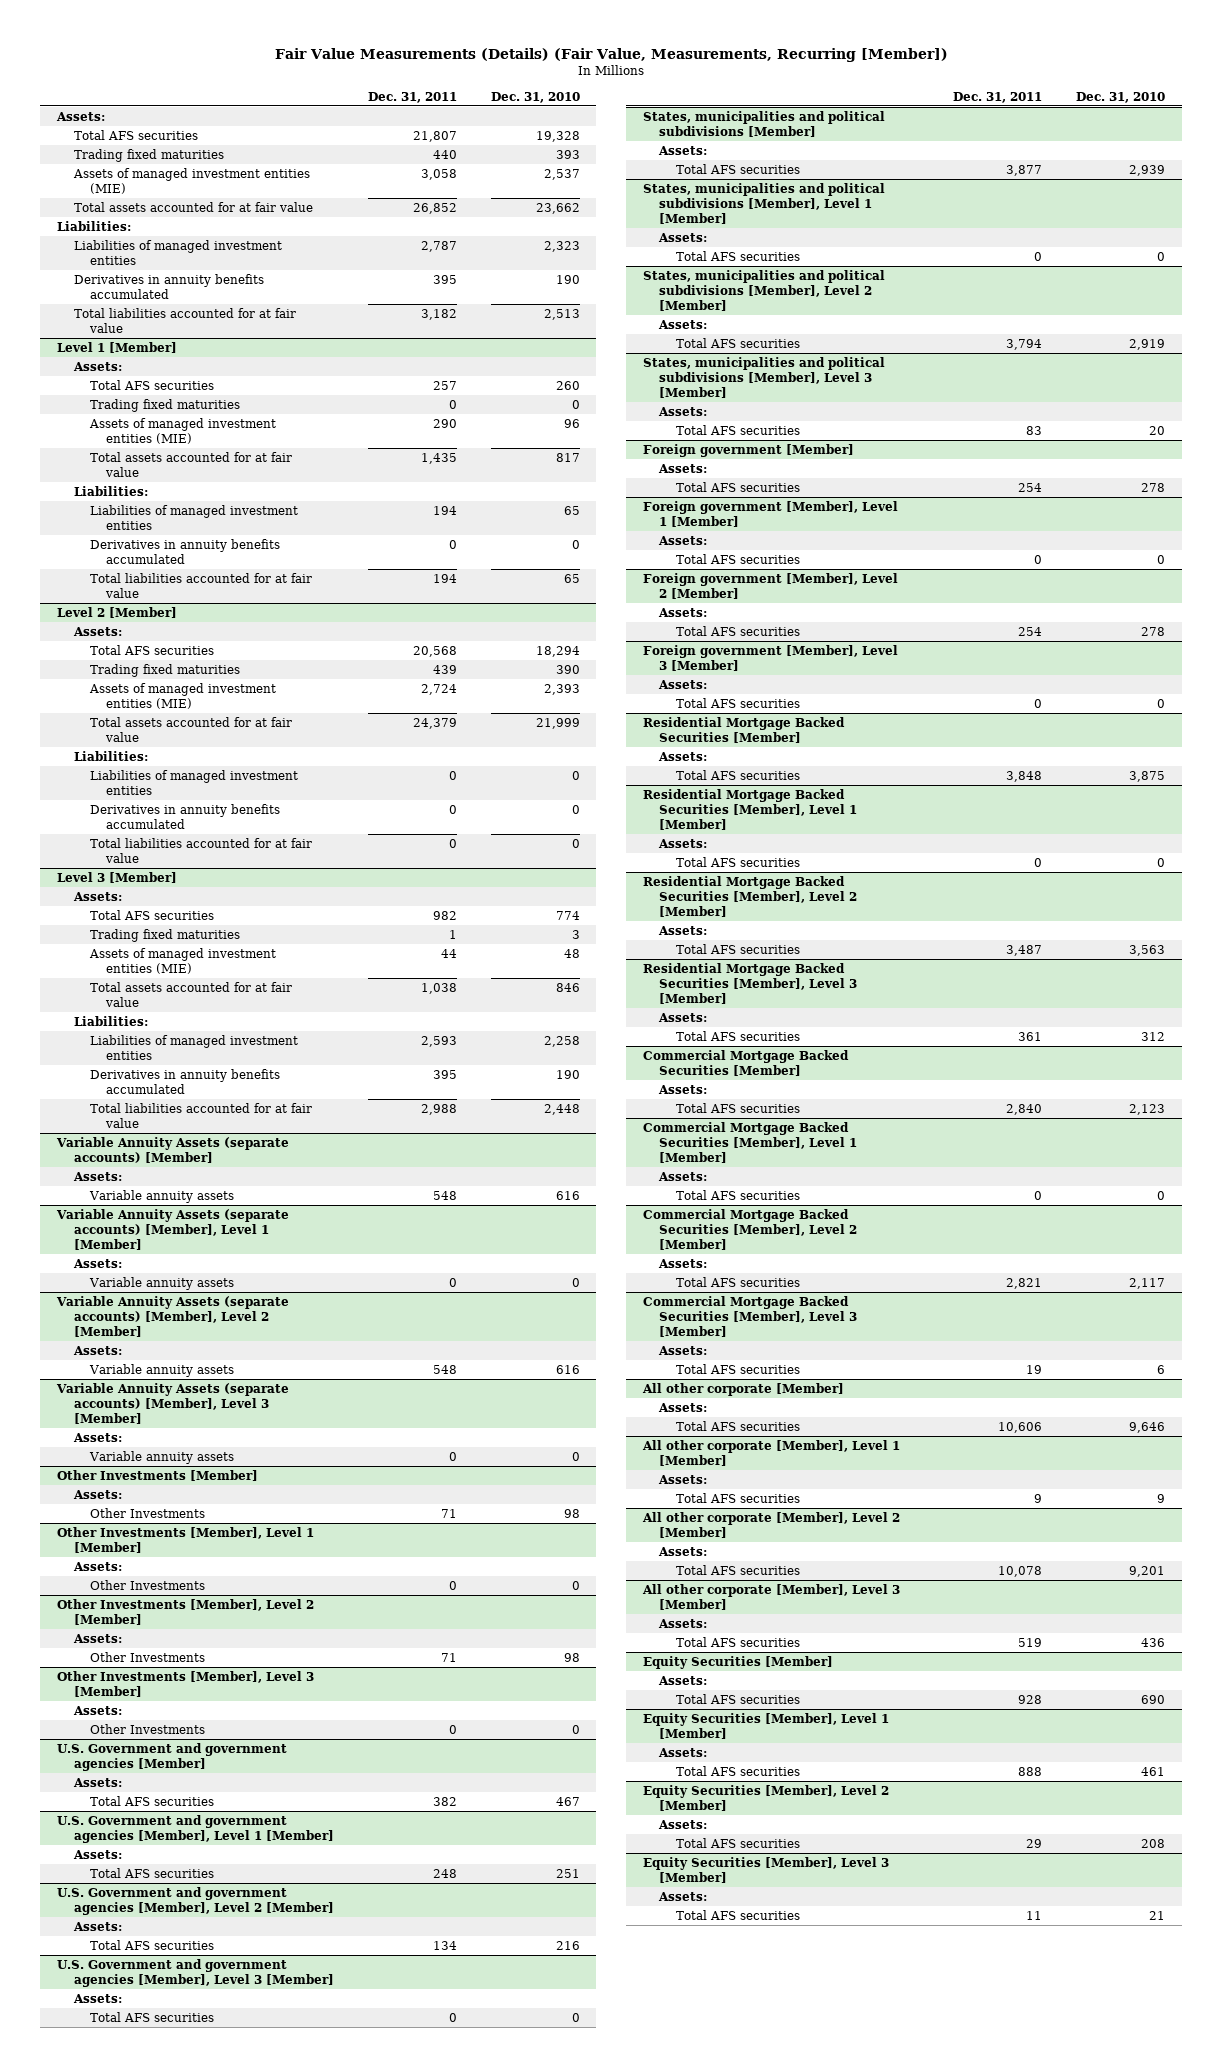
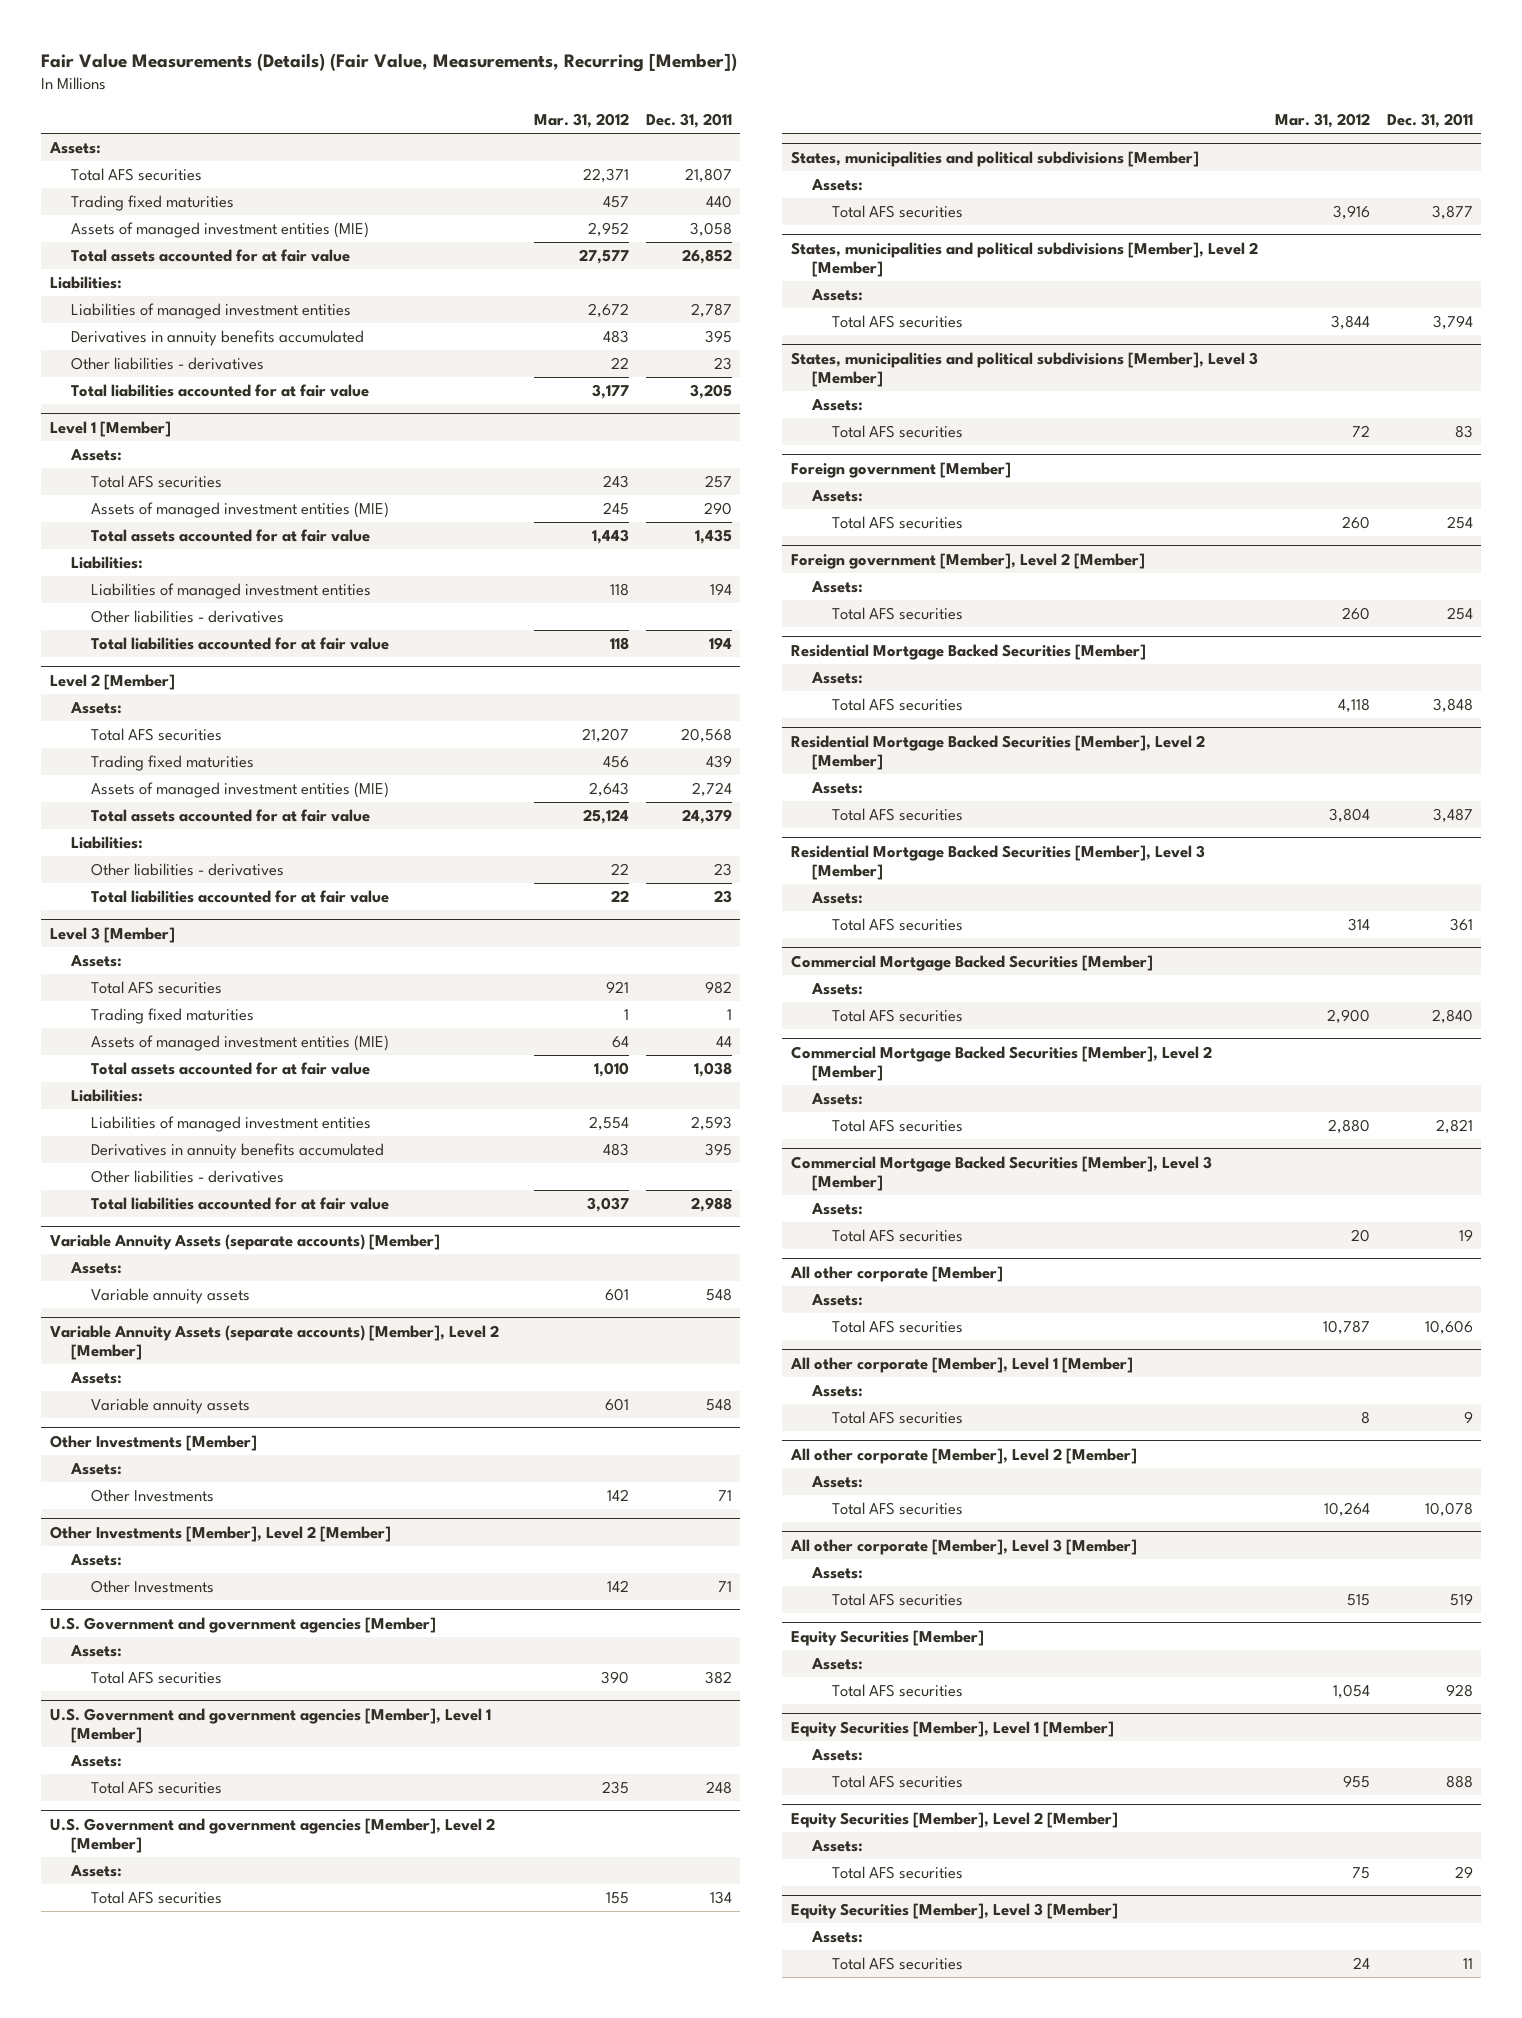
- | Dec. 31, 2011 | Dec. 31, 2010
+ | Mar. 31, 2012 | Dec. 31, 2011
- Total liabilities accounted for at fair value | 3,182 | 2,513
+ Other liabilities - derivatives | 22 | 23
+ Total liabilities accounted for at fair value | 3,177 | 3,205
@ Level 1 [Member]
- Trading fixed maturities | 0 | 0
- Derivatives in annuity benefits accumulated | 0 | 0
+ Other liabilities - derivatives
@ Level 2 [Member]
- Liabilities of managed investment entities | 0 | 0
- Derivatives in annuity benefits accumulated | 0 | 0
- Total liabilities accounted for at fair value | 0 | 0
+ Other liabilities - derivatives | 22 | 23
+ Total liabilities accounted for at fair value | 22 | 23
@ Level 3 [Member]
+ Other liabilities - derivatives
- Variable Annuity Assets (separate accounts) [Member], Level 1 [Member]
- Assets:
- Variable annuity assets | 0 | 0
- Variable Annuity Assets (separate accounts) [Member], Level 3 [Member]
- Assets:
- Variable annuity assets | 0 | 0
- Other Investments [Member], Level 1 [Member]
- Assets:
- Other Investments | 0 | 0
- Other Investments [Member], Level 3 [Member]
- Assets:
- Other Investments | 0 | 0
- U.S. Government and government agencies [Member], Level 3 [Member]
- Assets:
- Total AFS securities | 0 | 0
- States, municipalities and political subdivisions [Member], Level 1 [Member]
- Assets:
- Total AFS securities | 0 | 0
- Foreign government [Member], Level 1 [Member]
- Assets:
- Total AFS securities | 0 | 0
- Foreign government [Member], Level 3 [Member]
- Assets:
- Total AFS securities | 0 | 0
- Residential Mortgage Backed Securities [Member], Level 1 [Member]
- Assets:
- Total AFS securities | 0 | 0
- Commercial Mortgage Backed Securities [Member], Level 1 [Member]
- Assets:
- Total AFS securities | 0 | 0

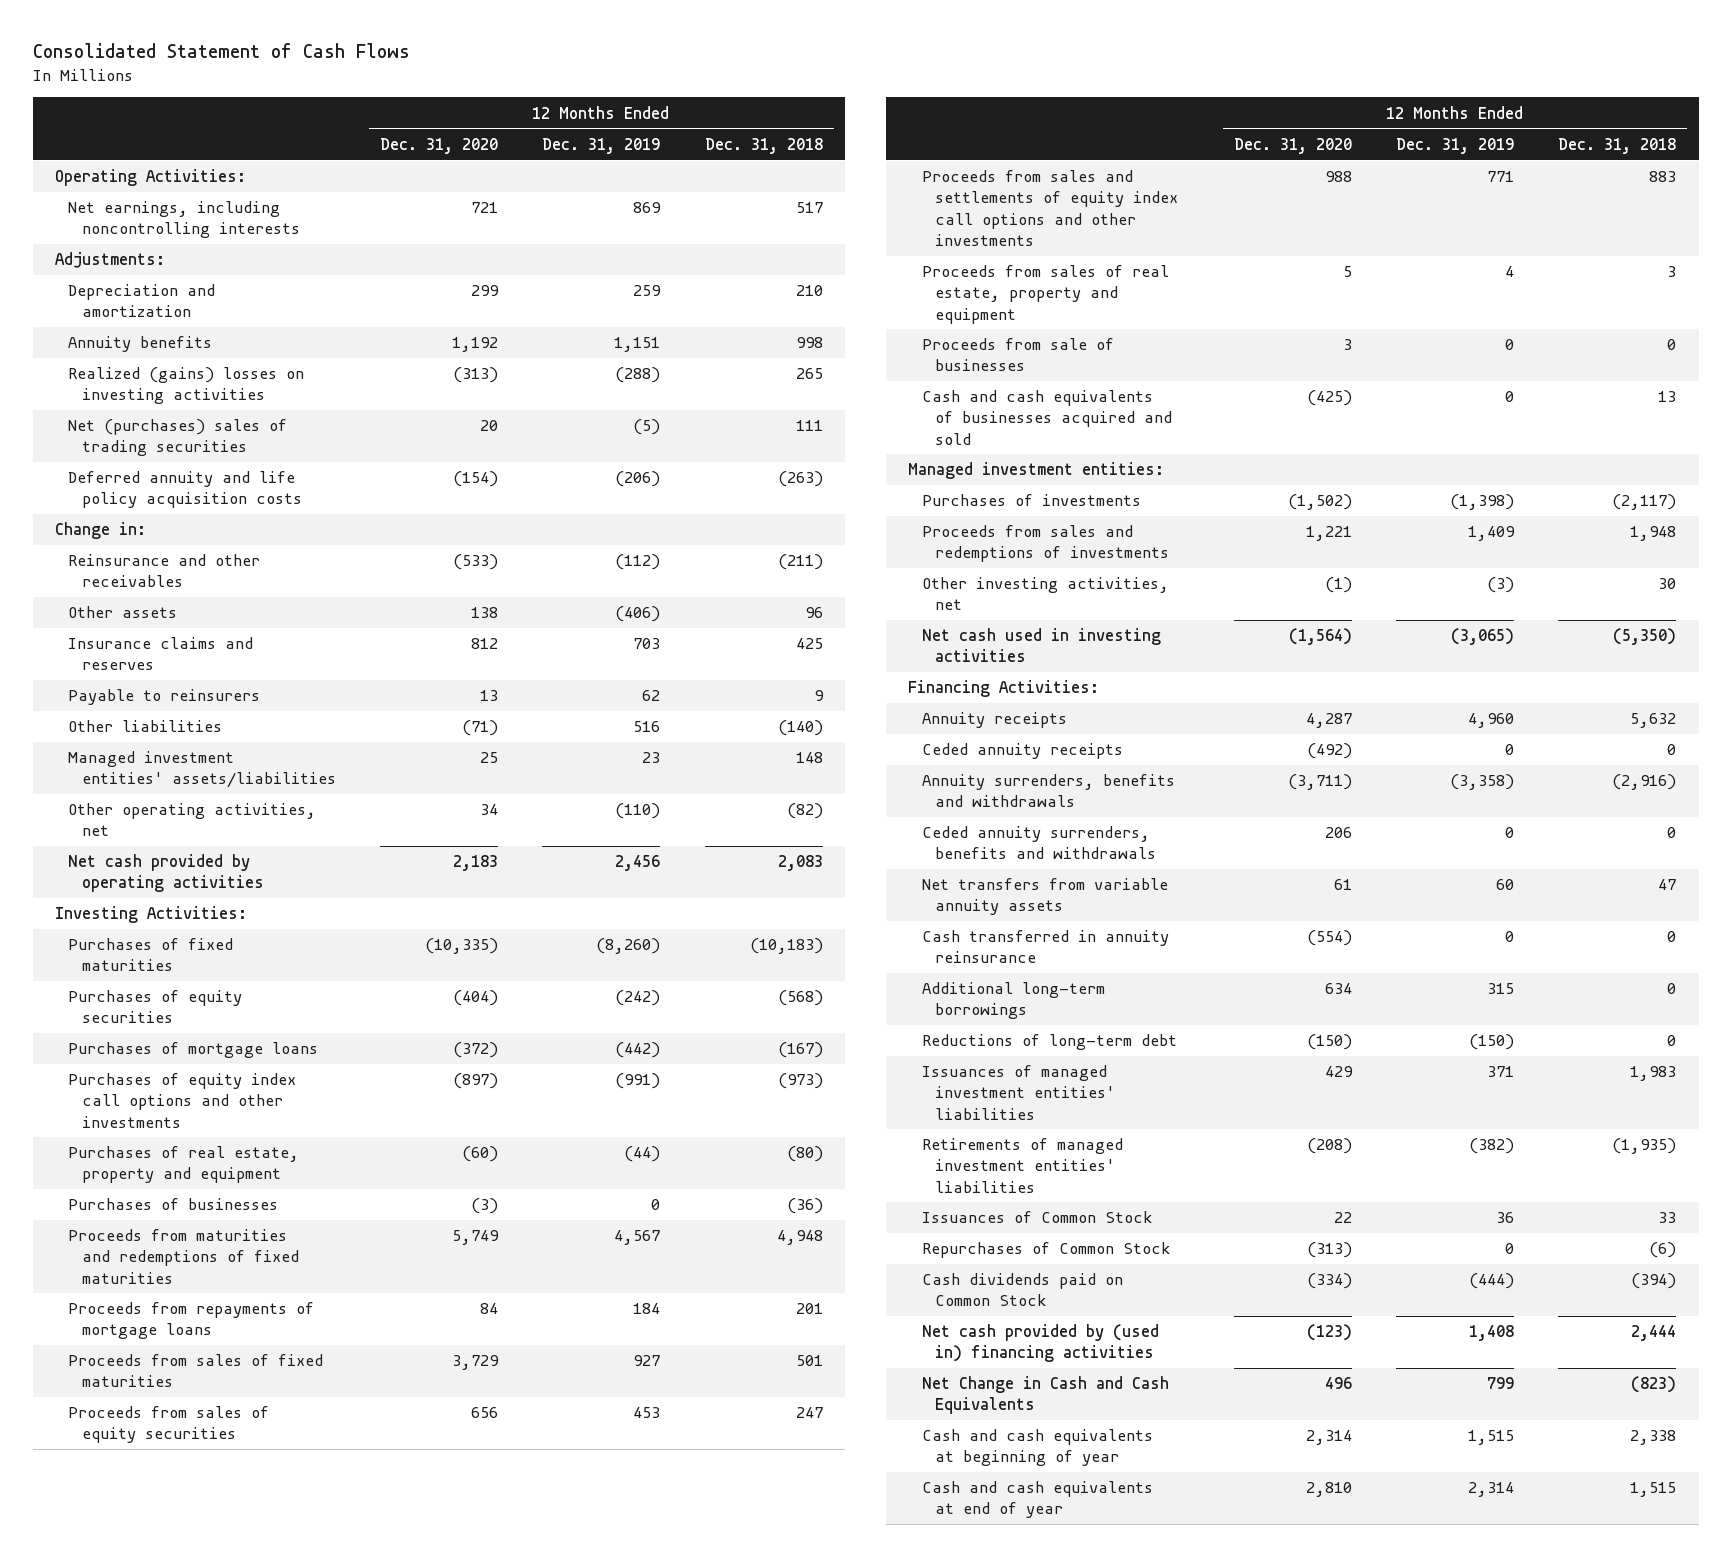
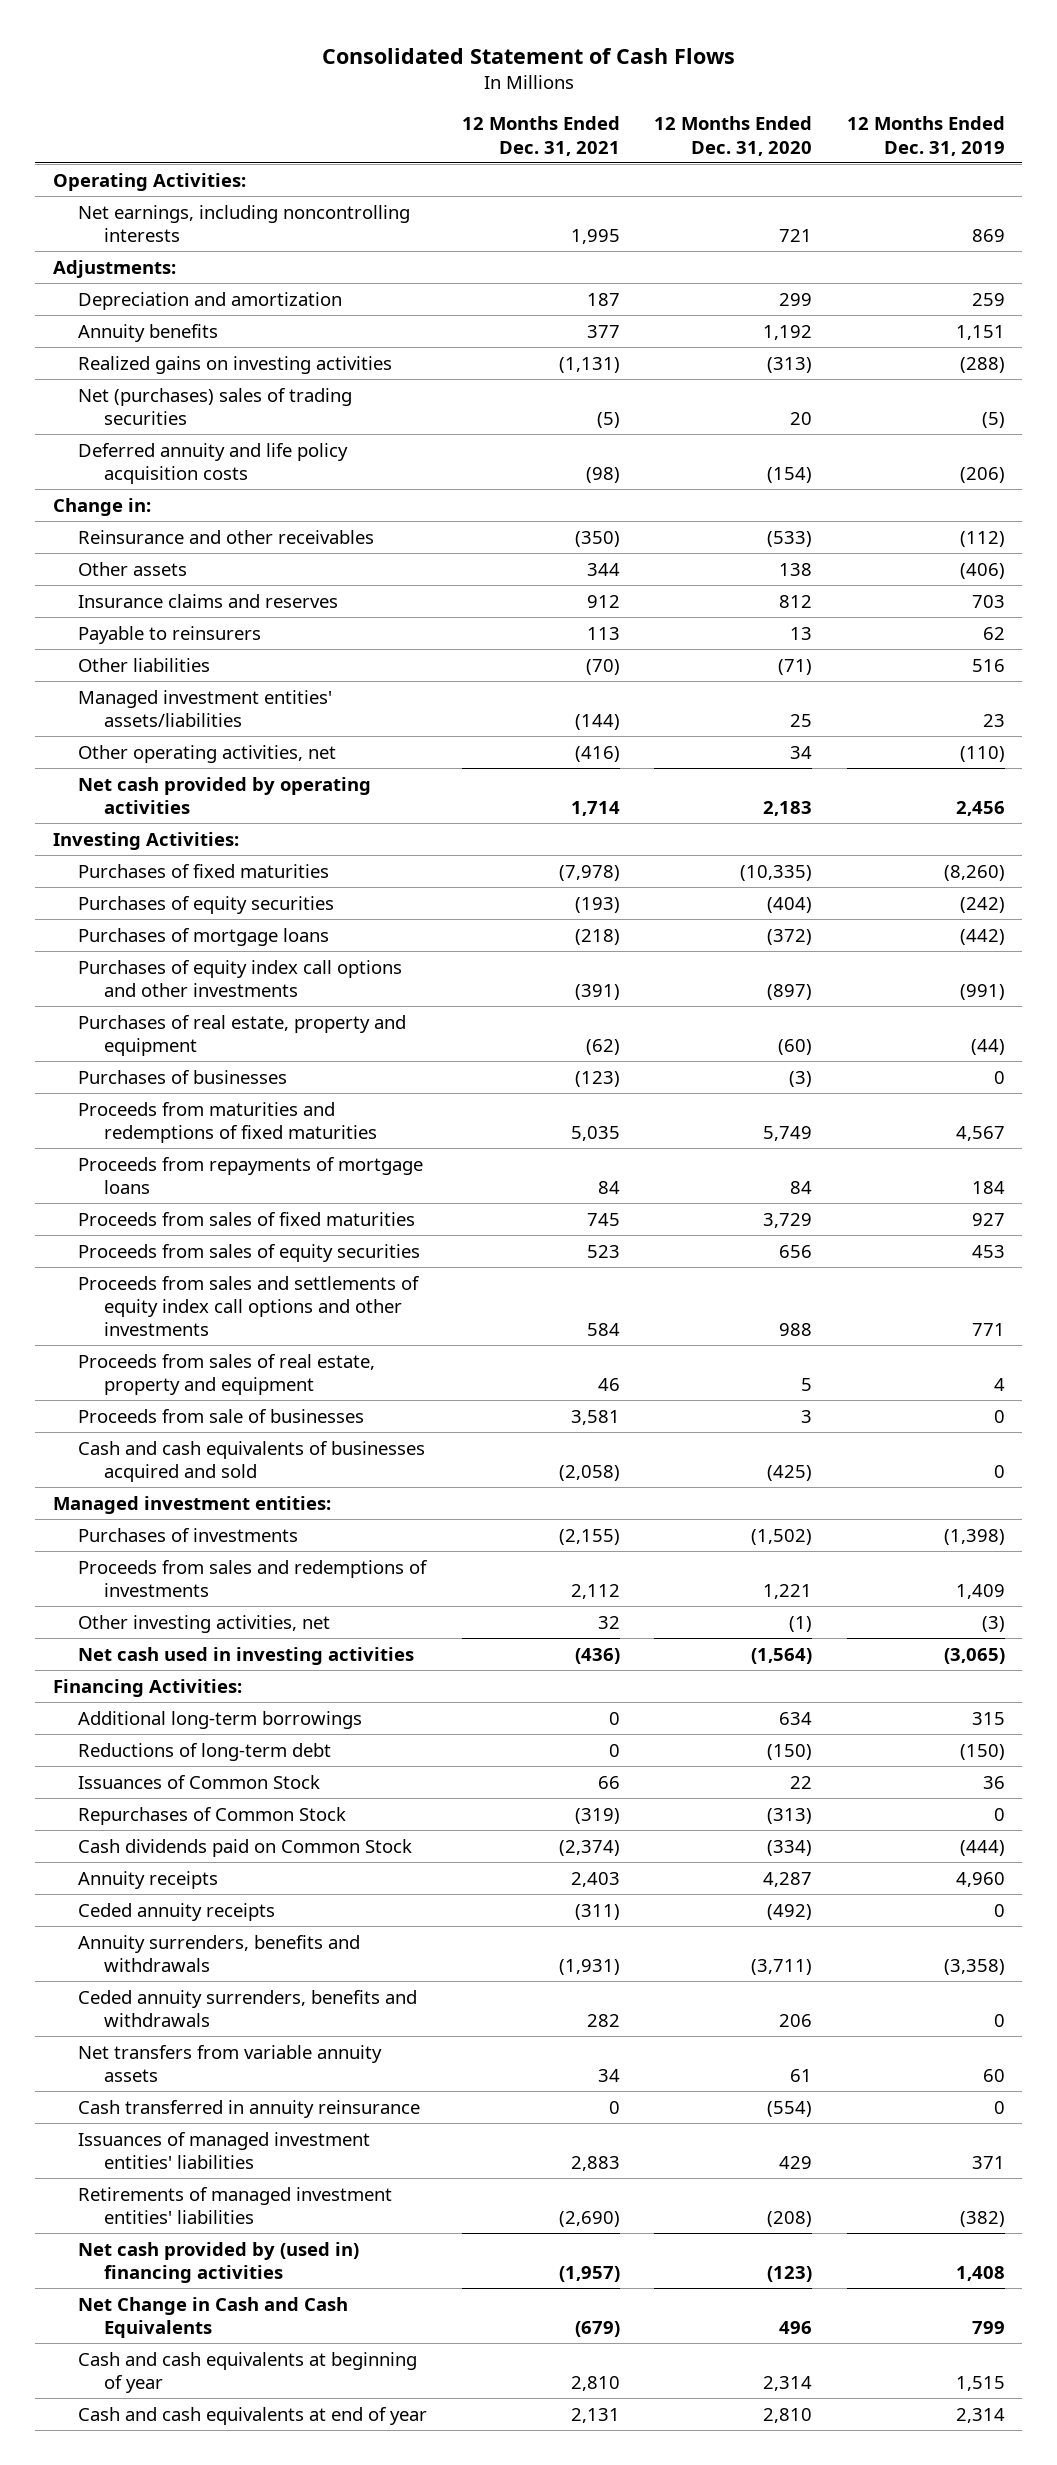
- | 12 Months Ended Dec. 31, 2020 | 12 Months Ended Dec. 31, 2019 | 12 Months Ended Dec. 31, 2018
+ | 12 Months Ended Dec. 31, 2021 | 12 Months Ended Dec. 31, 2020 | 12 Months Ended Dec. 31, 2019
- Realized (gains) losses on investing activities | (313) | (288) | 265
+ Realized gains on investing activities | (1,131) | (313) | (288)
moved up: Additional long-term borrowings | 0 | 634 | 315
moved up: Reductions of long-term debt | 0 | (150) | (150)
moved up: Issuances of Common Stock | 66 | 22 | 36
moved up: Repurchases of Common Stock | (319) | (313) | 0
moved up: Cash dividends paid on Common Stock | (2,374) | (334) | (444)

